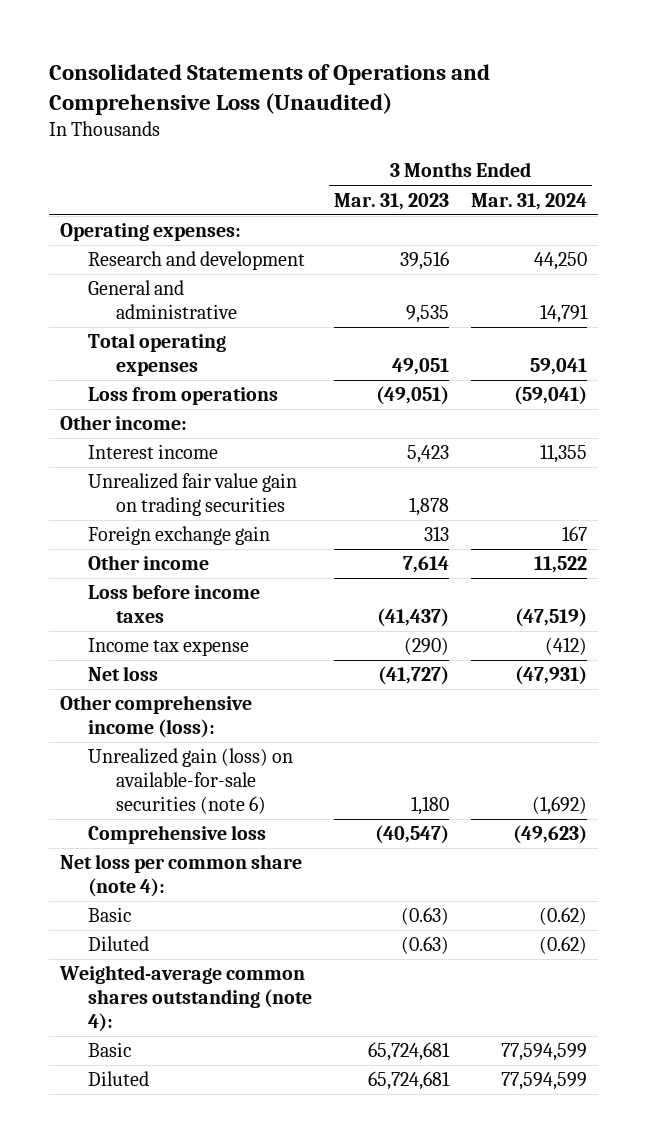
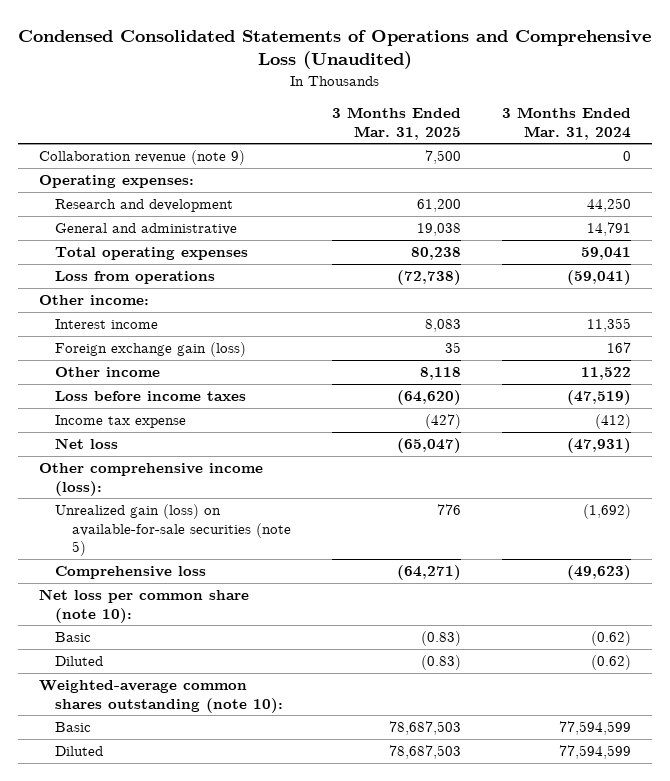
- Consolidated Statements of Operations and Comprehensive Loss (Unaudited)
+ Condensed Consolidated Statements of Operations and Comprehensive Loss (Unaudited)
- | 3 Months Ended Mar. 31, 2023 | 3 Months Ended Mar. 31, 2024
+ | 3 Months Ended Mar. 31, 2025 | 3 Months Ended Mar. 31, 2024
+ Collaboration revenue (note 9) | 7,500 | 0
- Unrealized fair value gain on trading securities | 1,878 |
- Foreign exchange gain | 313 | 167
+ Foreign exchange gain (loss) | 35 | 167
- Unrealized gain (loss) on available-for-sale securities (note 6) | 1,180 | (1,692)
+ Unrealized gain (loss) on available-for-sale securities (note 5) | 776 | (1,692)
- Net loss per common share (note 4):
+ Net loss per common share (note 10):
- Weighted-average common shares outstanding (note 4):
+ Weighted-average common shares outstanding (note 10):

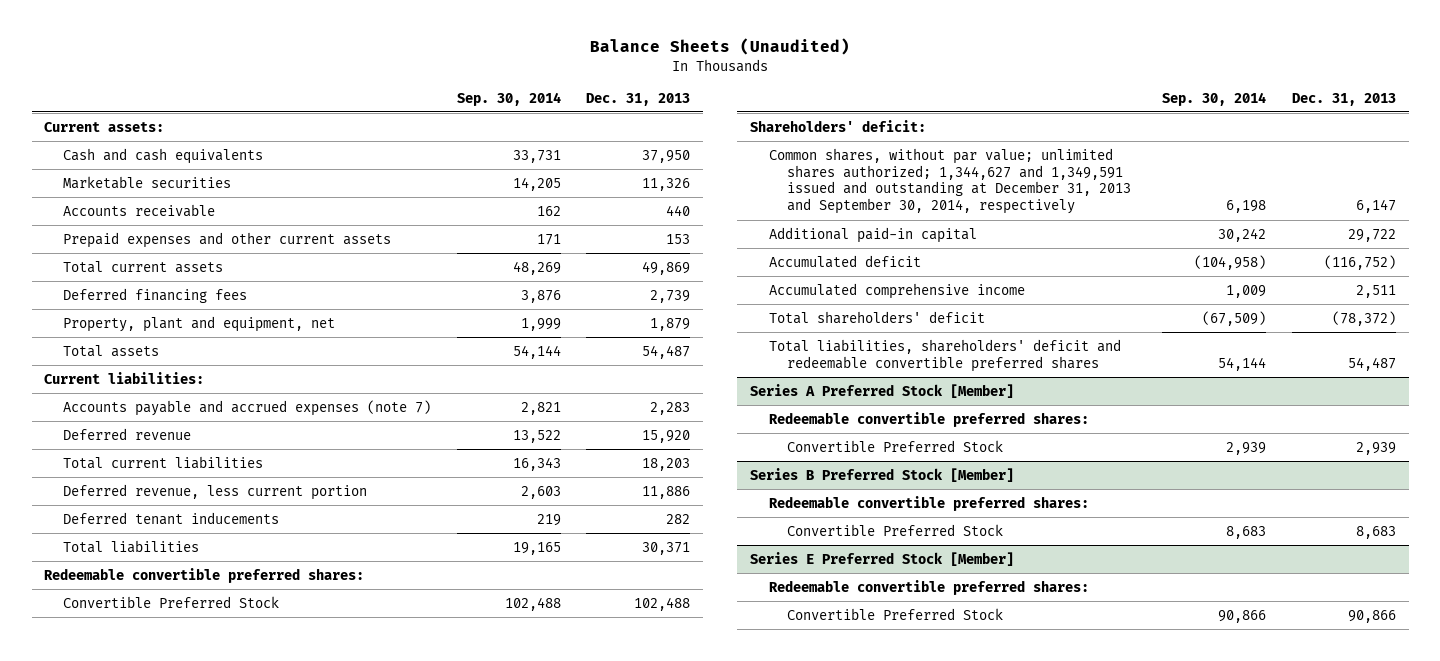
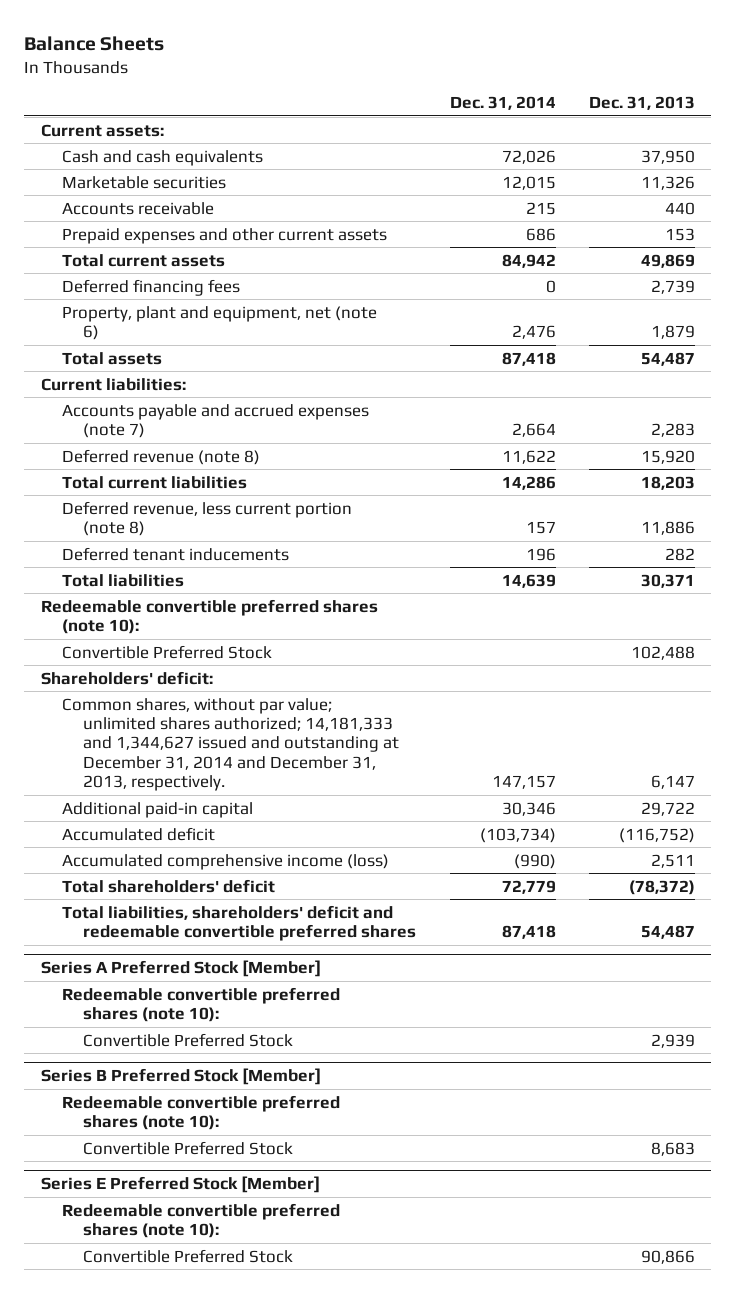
- Balance Sheets (Unaudited)
+ Balance Sheets
- | Sep. 30, 2014 | Dec. 31, 2013
+ | Dec. 31, 2014 | Dec. 31, 2013
- Property, plant and equipment, net | 1,999 | 1,879
+ Property, plant and equipment, net (note 6) | 2,476 | 1,879
- Deferred revenue | 13,522 | 15,920
+ Deferred revenue (note 8) | 11,622 | 15,920
- Deferred revenue, less current portion | 2,603 | 11,886
+ Deferred revenue, less current portion (note 8) | 157 | 11,886
- Redeemable convertible preferred shares:
+ Redeemable convertible preferred shares (note 10):
- Common shares, without par value; unlimited shares authorized; 1,344,627 and 1,349,591 issued and outstanding at December 31, 2013 and September 30, 2014, respectively | 6,198 | 6,147
+ Common shares, without par value; unlimited shares authorized; 14,181,333 and 1,344,627 issued and outstanding at December 31, 2014 and December 31, 2013, respectively. | 147,157 | 6,147
- Accumulated comprehensive income | 1,009 | 2,511
+ Accumulated comprehensive income (loss) | (990) | 2,511
@ Series A Preferred Stock [Member]
- Redeemable convertible preferred shares:
+ Redeemable convertible preferred shares (note 10):
@ Series B Preferred Stock [Member]
- Redeemable convertible preferred shares:
+ Redeemable convertible preferred shares (note 10):
@ Series E Preferred Stock [Member]
- Redeemable convertible preferred shares:
+ Redeemable convertible preferred shares (note 10):

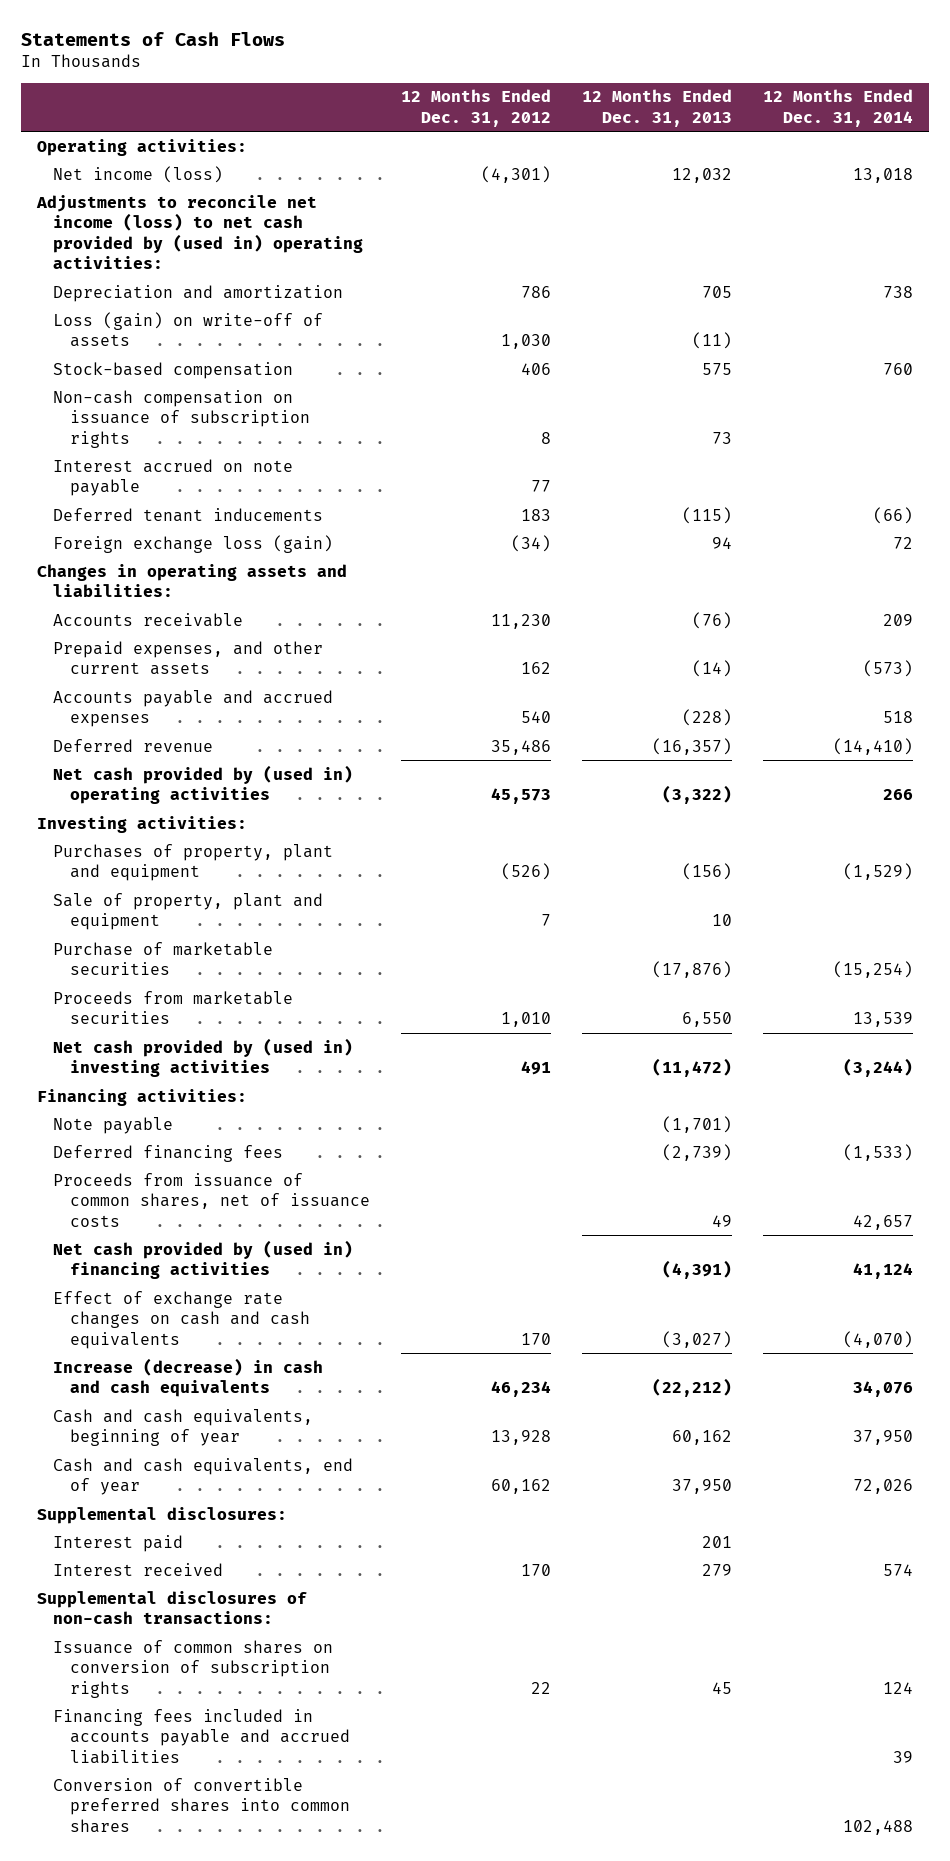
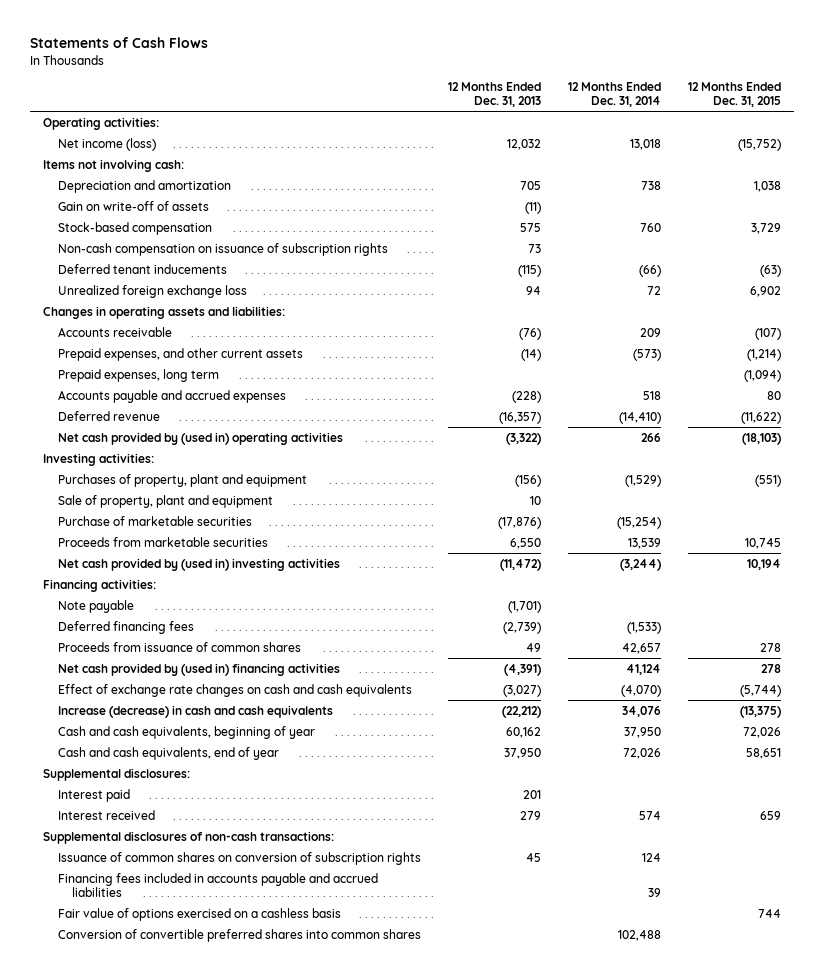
- | 12 Months Ended Dec. 31, 2012 | 12 Months Ended Dec. 31, 2013 | 12 Months Ended Dec. 31, 2014
+ | 12 Months Ended Dec. 31, 2013 | 12 Months Ended Dec. 31, 2014 | 12 Months Ended Dec. 31, 2015
- Adjustments to reconcile net income (loss) to net cash provided by (used in) operating activities:
+ Items not involving cash:
- Loss (gain) on write-off of assets | 1,030 | (11) |
+ Gain on write-off of assets | (11) | |
- Interest accrued on note payable | 77 | |
- Foreign exchange loss (gain) | (34) | 94 | 72
+ Unrealized foreign exchange loss | 94 | 72 | 6,902
+ Prepaid expenses, long term | | | (1,094)
- Proceeds from issuance of common shares, net of issuance costs | | 49 | 42,657
+ Proceeds from issuance of common shares | 49 | 42,657 | 278
+ Fair value of options exercised on a cashless basis | | | 744

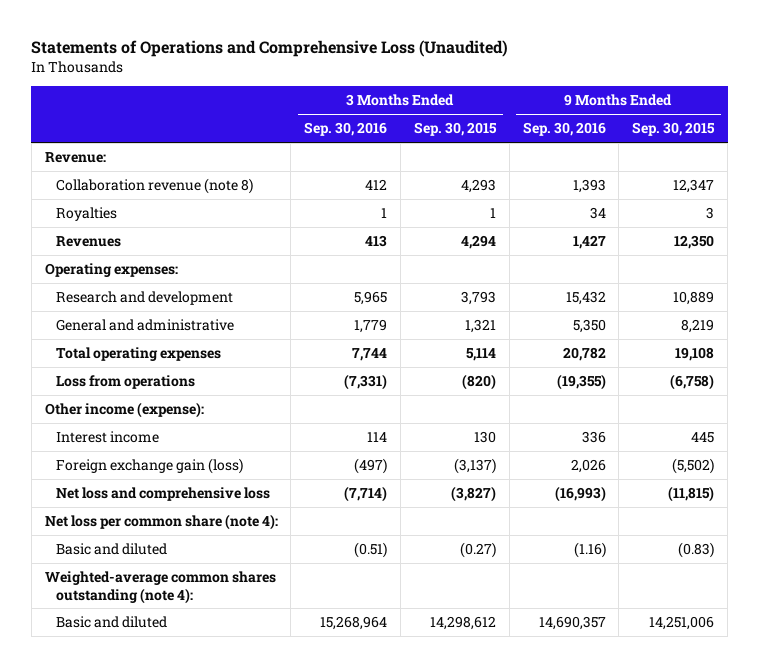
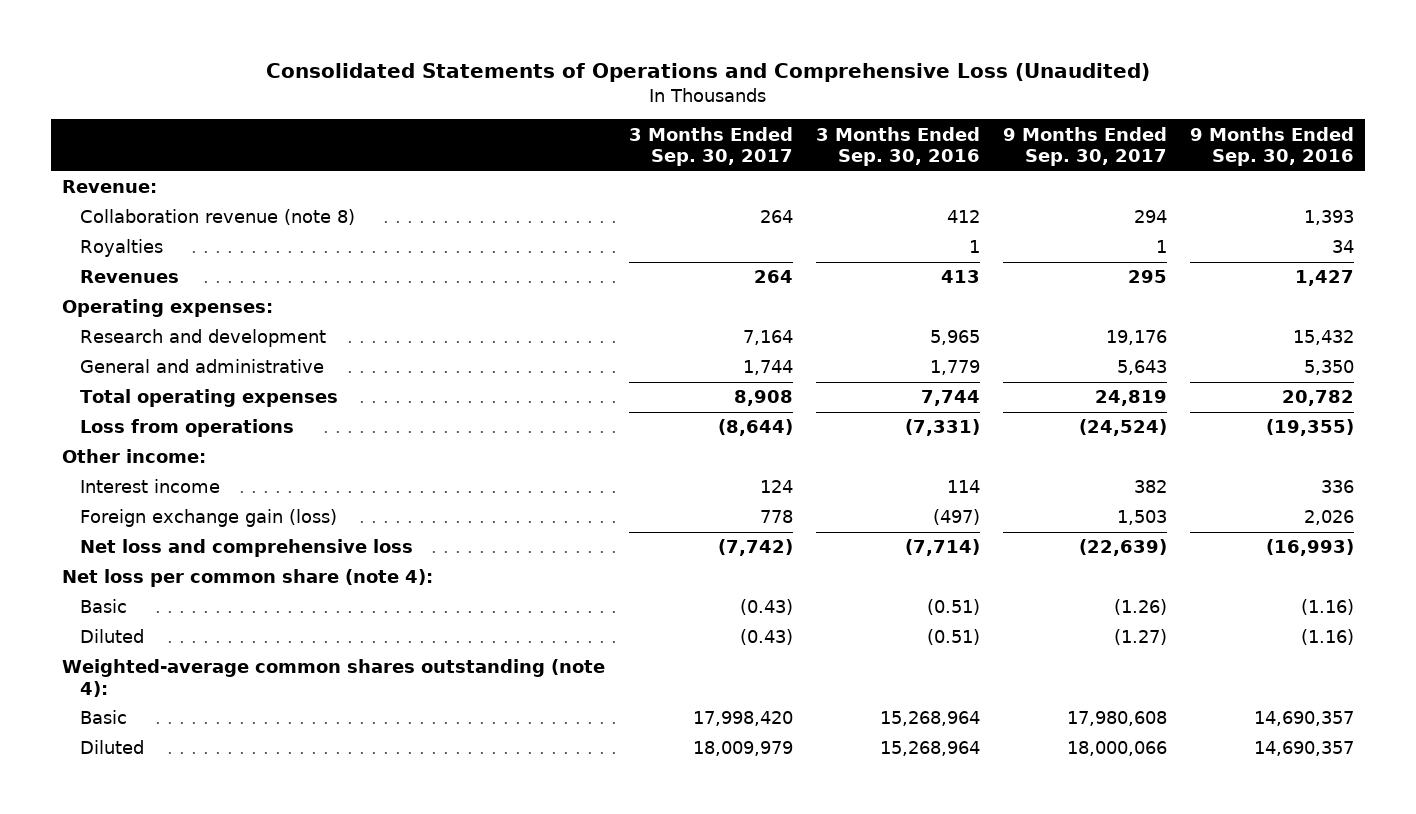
- Statements of Operations and Comprehensive Loss (Unaudited)
+ Consolidated Statements of Operations and Comprehensive Loss (Unaudited)
- | 3 Months Ended Sep. 30, 2016 | 3 Months Ended Sep. 30, 2015 | 9 Months Ended Sep. 30, 2016 | 9 Months Ended Sep. 30, 2015
+ | 3 Months Ended Sep. 30, 2017 | 3 Months Ended Sep. 30, 2016 | 9 Months Ended Sep. 30, 2017 | 9 Months Ended Sep. 30, 2016
- Other income (expense):
+ Other income:
- Basic and diluted | (0.51) | (0.27) | (1.16) | (0.83)
+ Basic | (0.43) | (0.51) | (1.26) | (1.16)
+ Diluted | (0.43) | (0.51) | (1.27) | (1.16)
- Basic and diluted | 15,268,964 | 14,298,612 | 14,690,357 | 14,251,006
+ Basic | 17,998,420 | 15,268,964 | 17,980,608 | 14,690,357
+ Diluted | 18,009,979 | 15,268,964 | 18,000,066 | 14,690,357

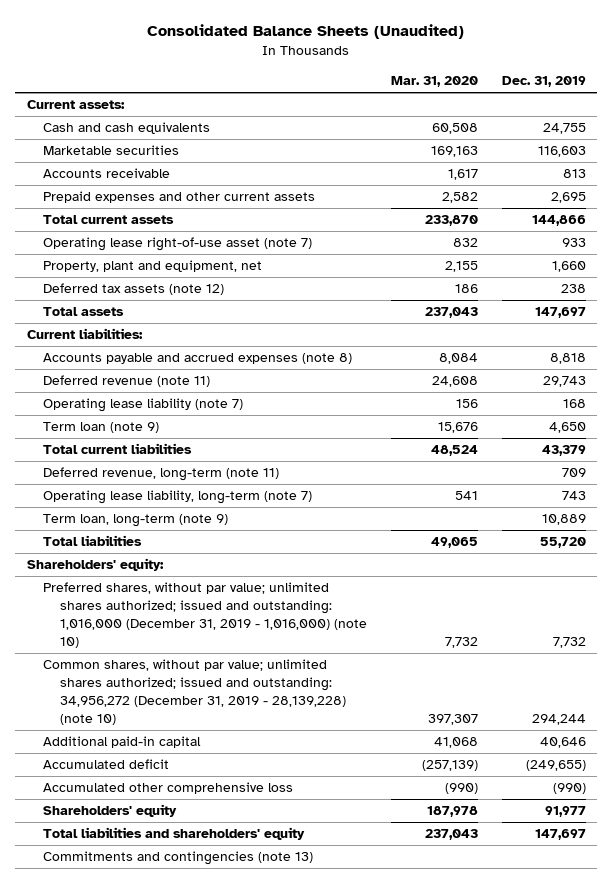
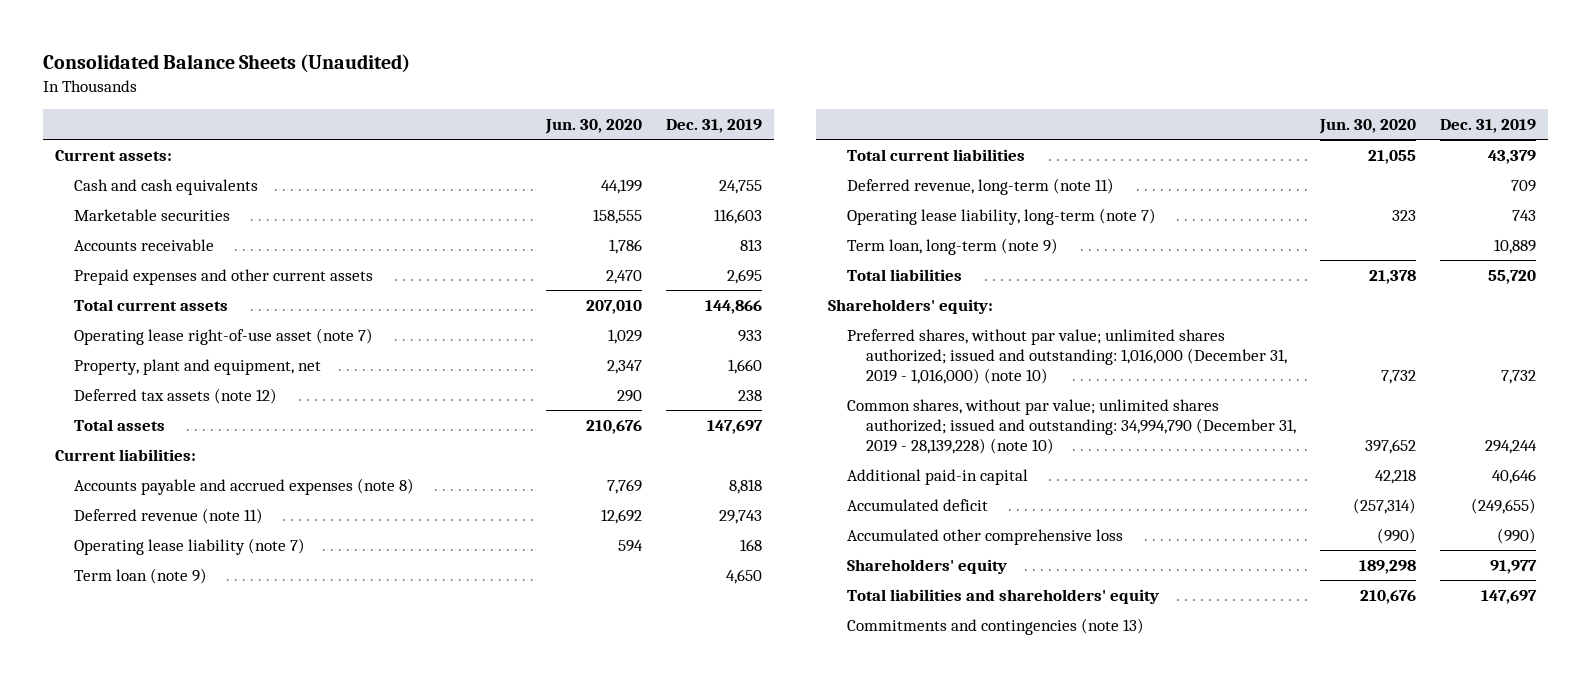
- | Mar. 31, 2020 | Dec. 31, 2019
+ | Jun. 30, 2020 | Dec. 31, 2019
- Common shares, without par value; unlimited shares authorized; issued and outstanding: 34,956,272 (December 31, 2019 - 28,139,228) (note 10) | 397,307 | 294,244
+ Common shares, without par value; unlimited shares authorized; issued and outstanding: 34,994,790 (December 31, 2019 - 28,139,228) (note 10) | 397,652 | 294,244

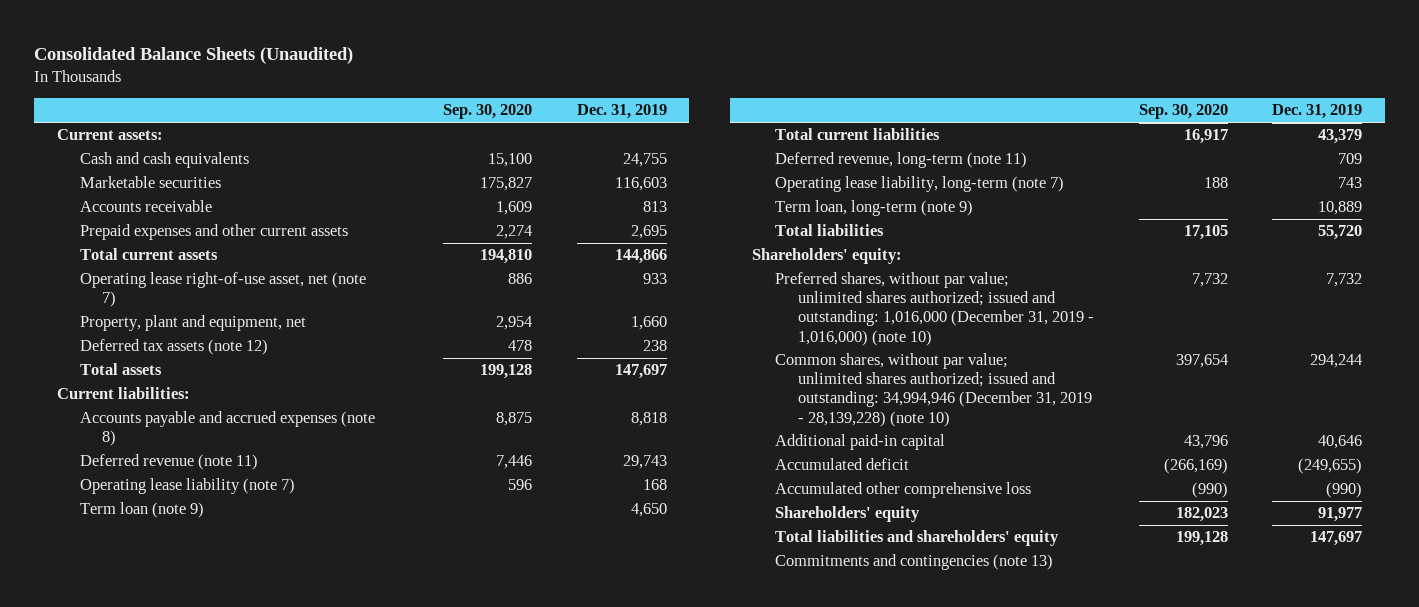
- | Jun. 30, 2020 | Dec. 31, 2019
+ | Sep. 30, 2020 | Dec. 31, 2019
- Operating lease right-of-use asset (note 7) | 1,029 | 933
+ Operating lease right-of-use asset, net (note 7) | 886 | 933
- Common shares, without par value; unlimited shares authorized; issued and outstanding: 34,994,790 (December 31, 2019 - 28,139,228) (note 10) | 397,652 | 294,244
+ Common shares, without par value; unlimited shares authorized; issued and outstanding: 34,994,946 (December 31, 2019 - 28,139,228) (note 10) | 397,654 | 294,244

